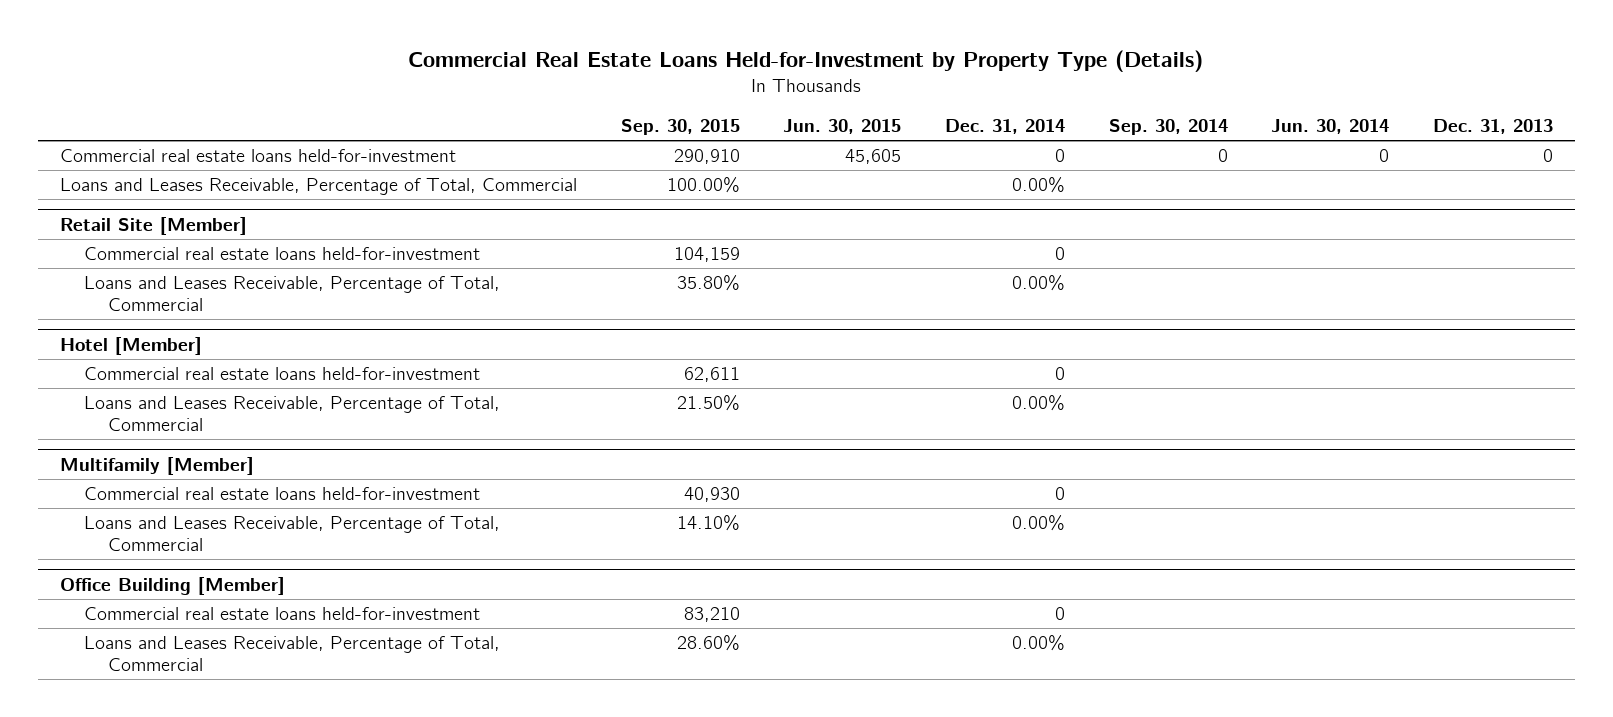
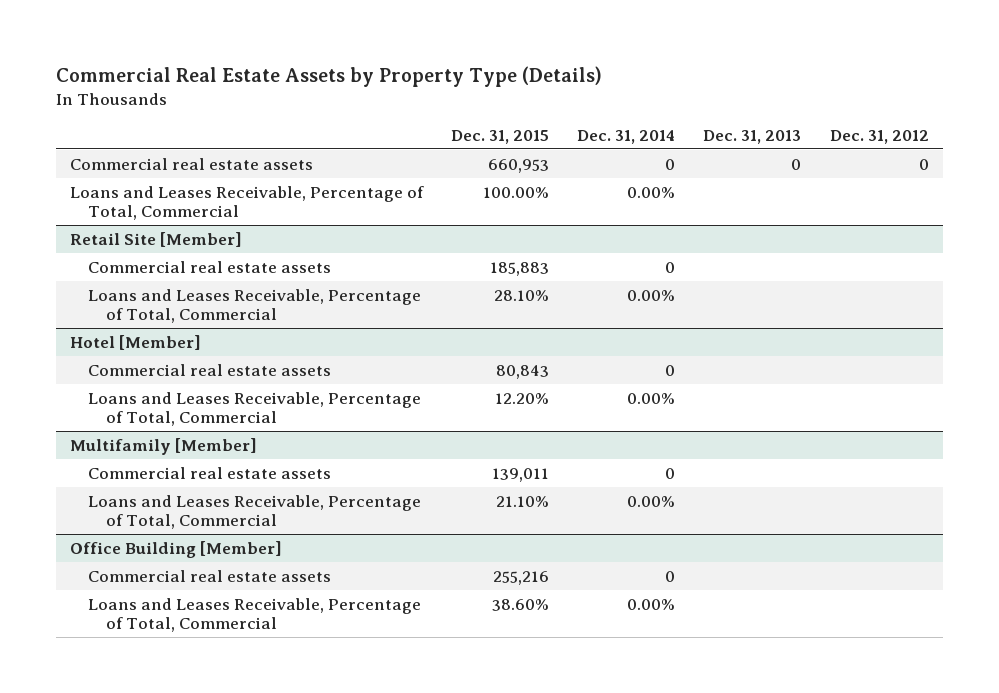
- Commercial Real Estate Loans Held-for-Investment by Property Type (Details)
+ Commercial Real Estate Assets by Property Type (Details)
- | Sep. 30, 2015 | Jun. 30, 2015 | Dec. 31, 2014 | Sep. 30, 2014 | Jun. 30, 2014 | Dec. 31, 2013
+ | Dec. 31, 2015 | Dec. 31, 2014 | Dec. 31, 2013 | Dec. 31, 2012
- Commercial real estate loans held-for-investment | 290,910 | 45,605 | 0 | 0 | 0 | 0
+ Commercial real estate assets | 660,953 | 0 | 0 | 0
@ Retail Site [Member]
- Commercial real estate loans held-for-investment | 104,159 | | 0 | | |
+ Commercial real estate assets | 185,883 | 0 | |
@ Hotel [Member]
- Commercial real estate loans held-for-investment | 62,611 | | 0 | | |
+ Commercial real estate assets | 80,843 | 0 | |
@ Multifamily [Member]
- Commercial real estate loans held-for-investment | 40,930 | | 0 | | |
+ Commercial real estate assets | 139,011 | 0 | |
@ Office Building [Member]
- Commercial real estate loans held-for-investment | 83,210 | | 0 | | |
+ Commercial real estate assets | 255,216 | 0 | |

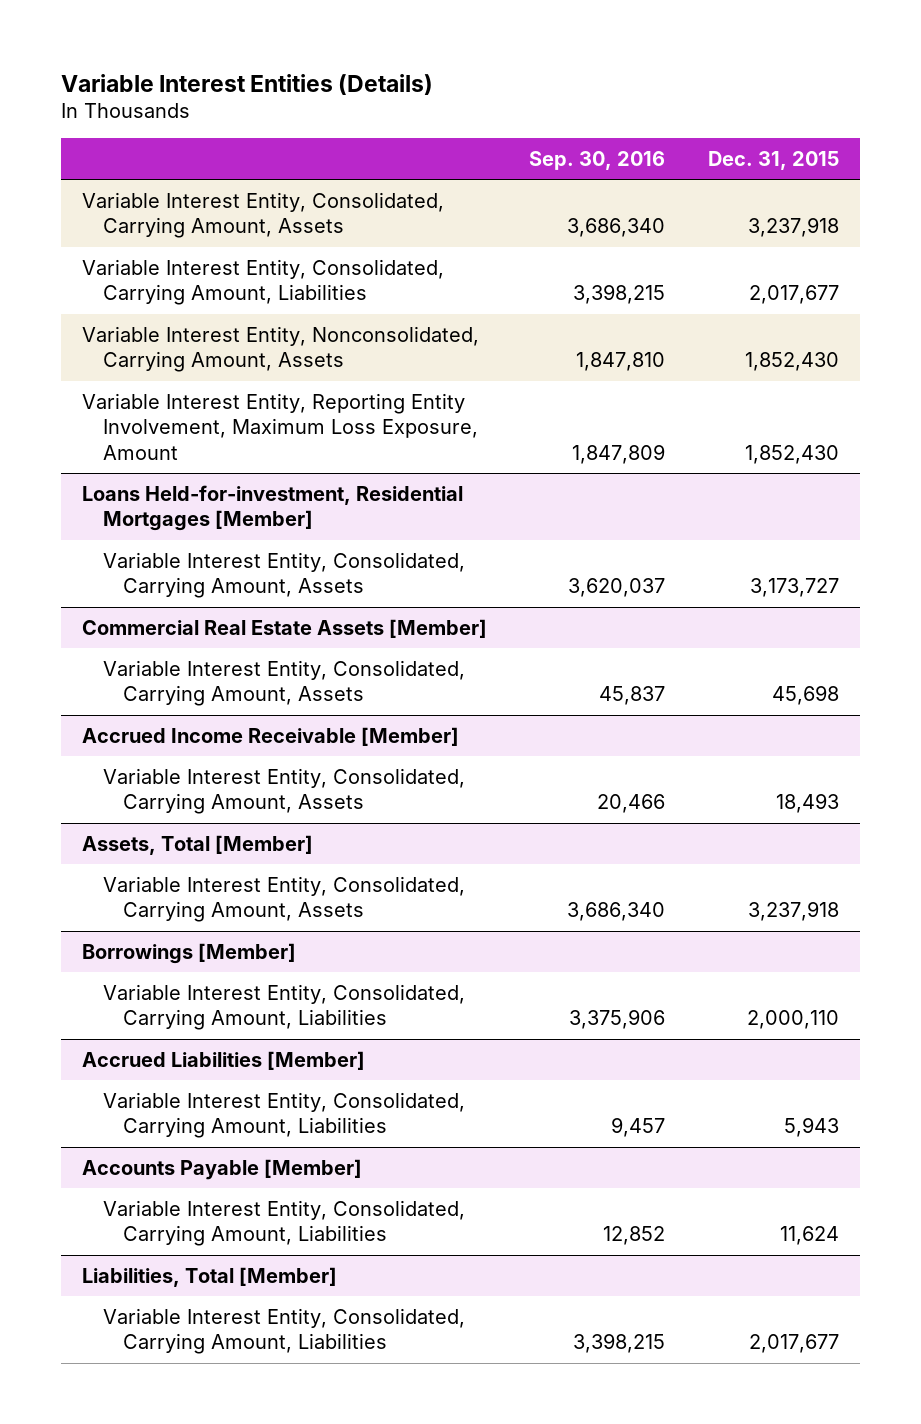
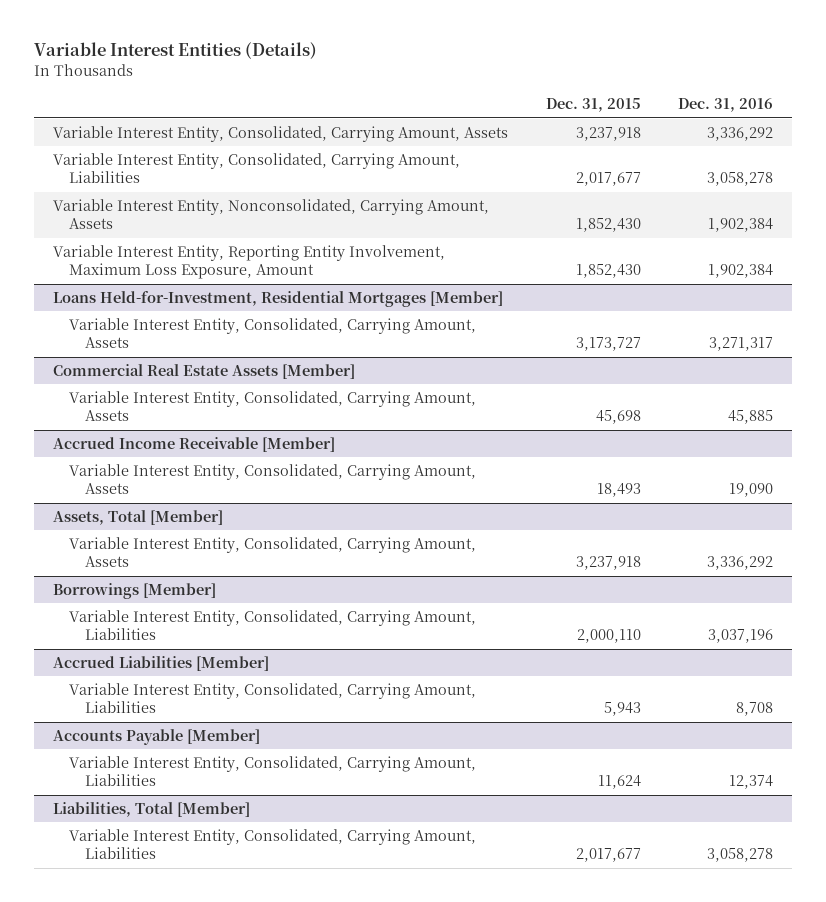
- | Sep. 30, 2016 | Dec. 31, 2015
+ | Dec. 31, 2015 | Dec. 31, 2016
- Loans Held-for-investment, Residential Mortgages [Member]
+ Loans Held-for-Investment, Residential Mortgages [Member]

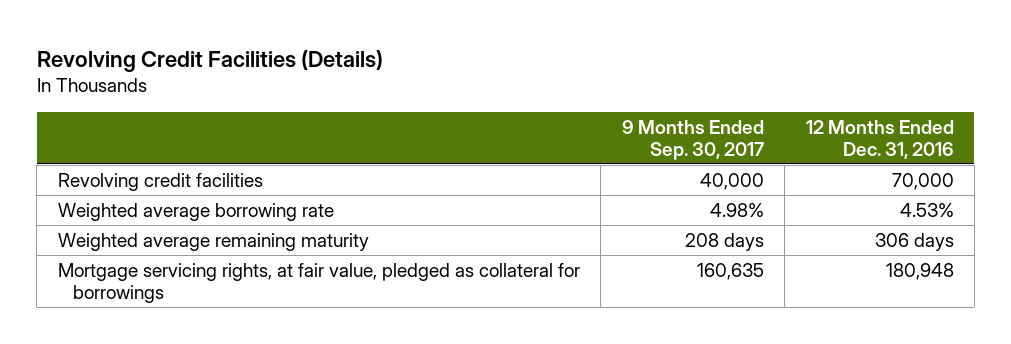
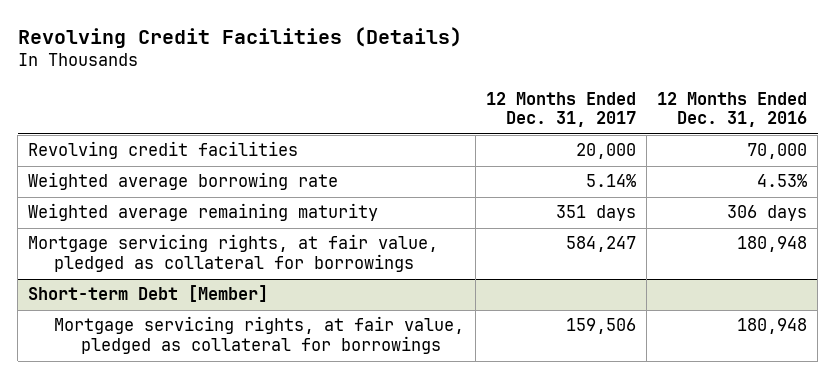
- | 9 Months Ended Sep. 30, 2017 | 12 Months Ended Dec. 31, 2016
+ | 12 Months Ended Dec. 31, 2017 | 12 Months Ended Dec. 31, 2016
+ Short-term Debt [Member]
+ Mortgage servicing rights, at fair value, pledged as collateral for borrowings | 159,506 | 180,948

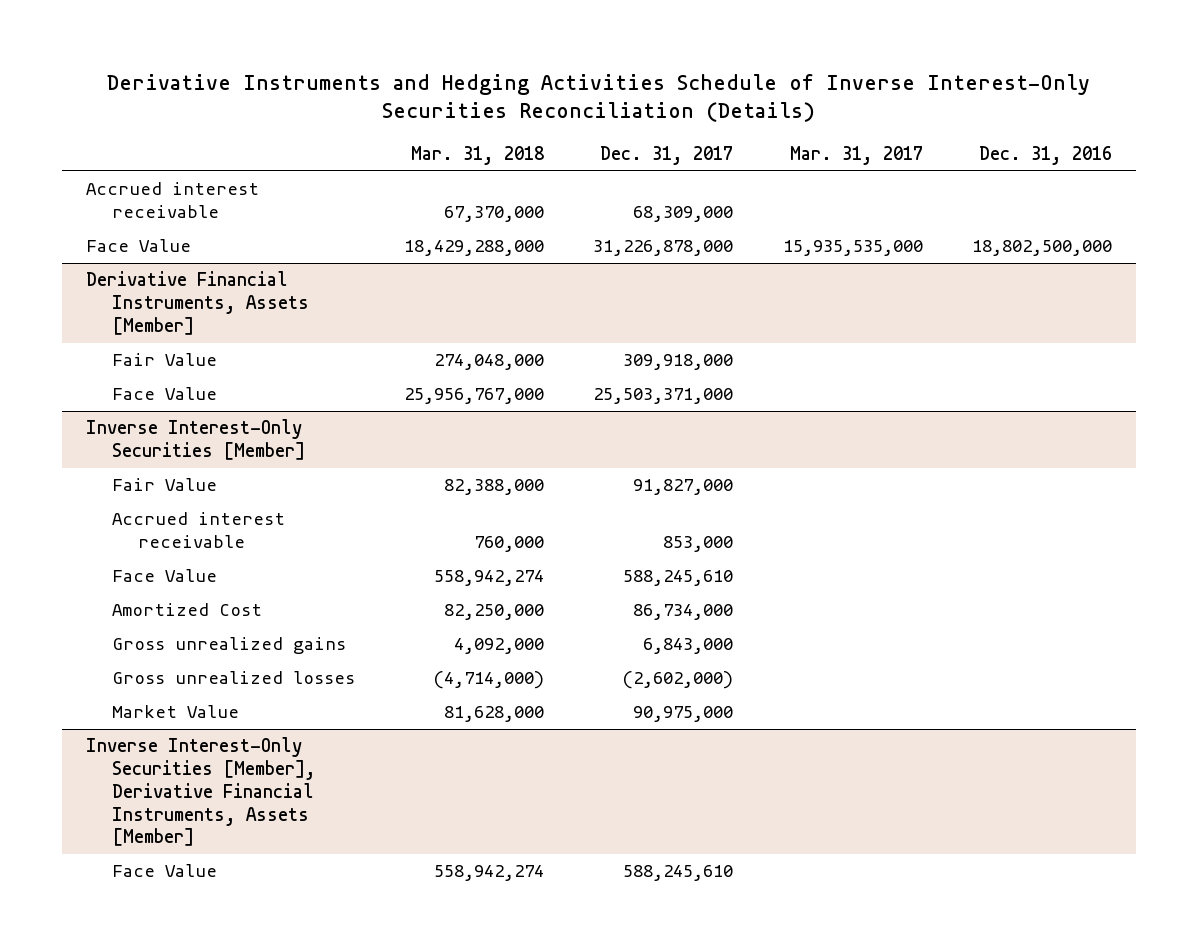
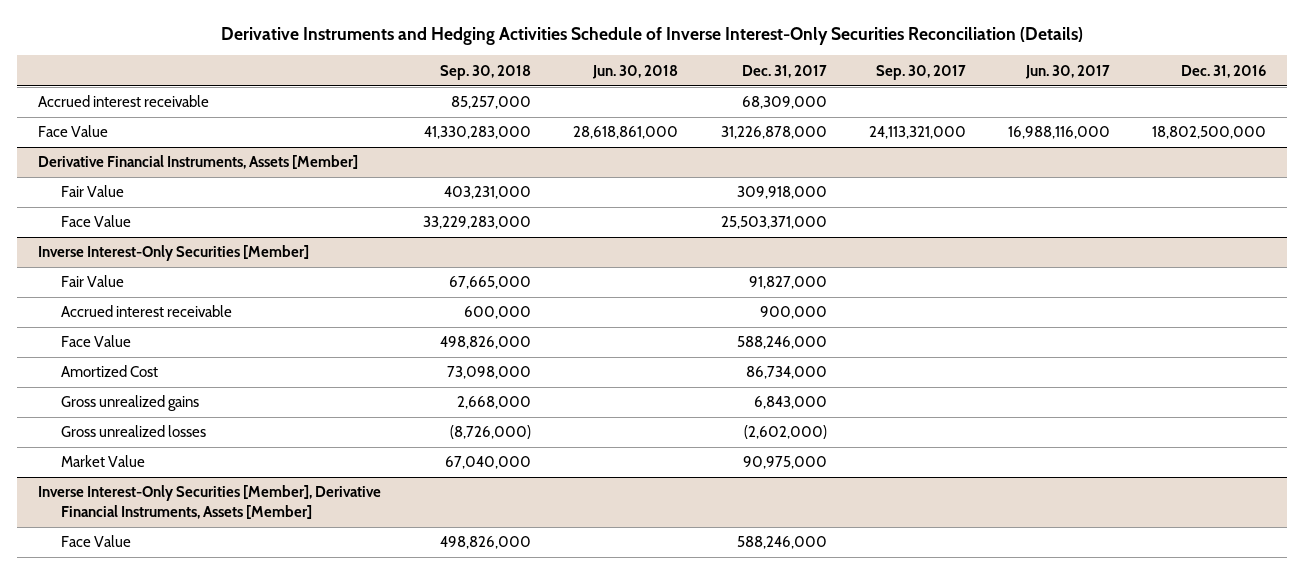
- | Mar. 31, 2018 | Dec. 31, 2017 | Mar. 31, 2017 | Dec. 31, 2016
+ | Sep. 30, 2018 | Jun. 30, 2018 | Dec. 31, 2017 | Sep. 30, 2017 | Jun. 30, 2017 | Dec. 31, 2016
@ Inverse Interest-Only Securities [Member]
- Accrued interest receivable | 760,000 | 853,000 | |
- Face Value | 558,942,274 | 588,245,610 | |
+ Accrued interest receivable | 600,000 | | 900,000 | | |
+ Face Value | 498,826,000 | | 588,246,000 | | |
@ Inverse Interest-Only Securities [Member], Derivative Financial Instruments, Assets [Member]
- Face Value | 558,942,274 | 588,245,610 | |
+ Face Value | 498,826,000 | | 588,246,000 | | |

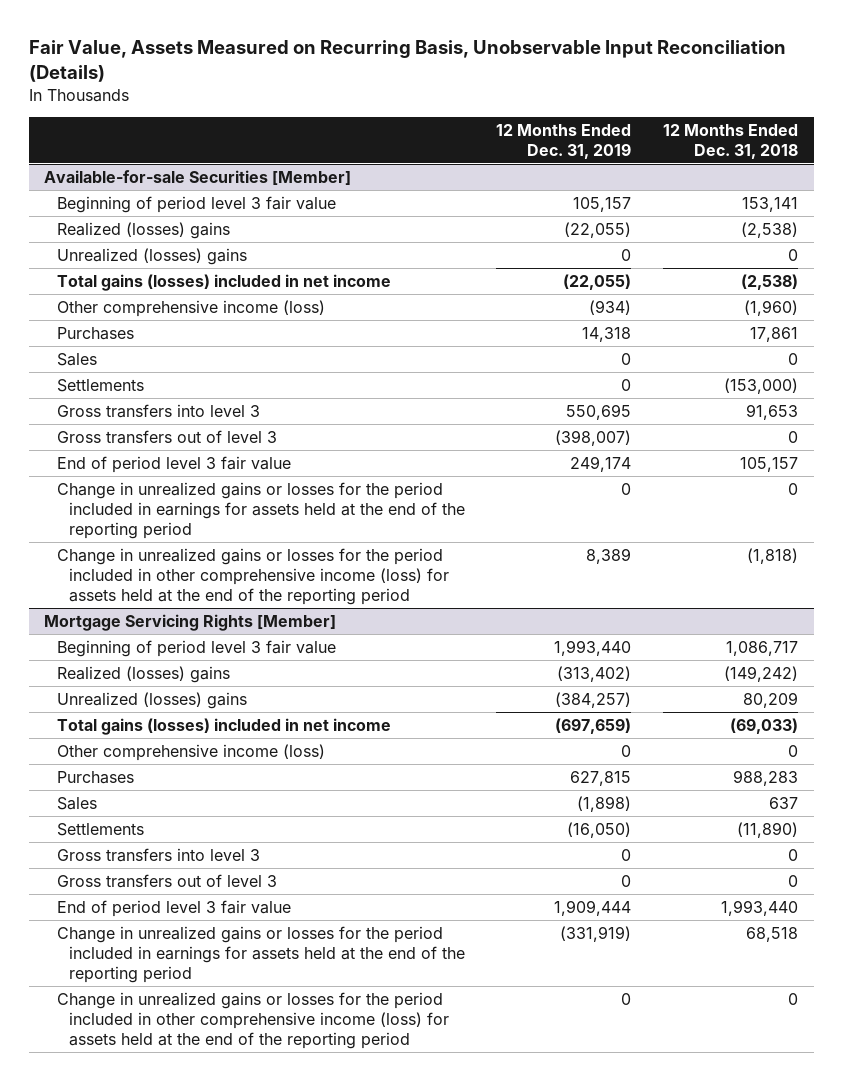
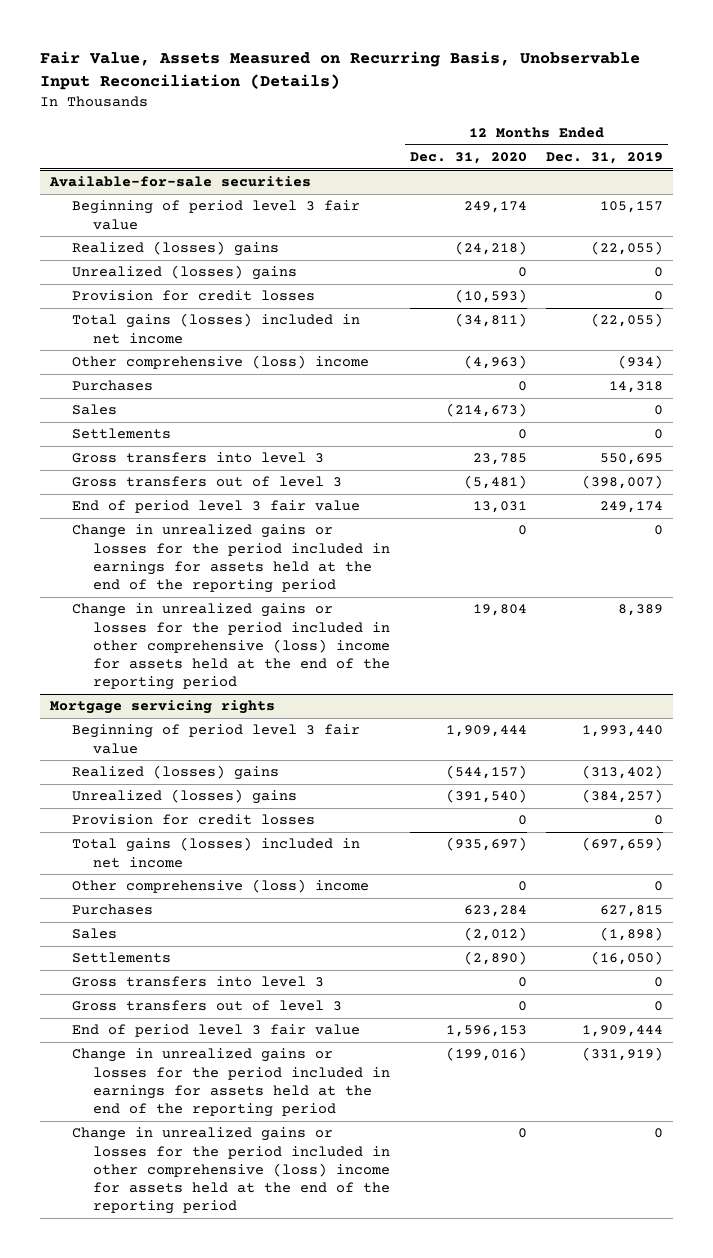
- | 12 Months Ended Dec. 31, 2019 | 12 Months Ended Dec. 31, 2018
+ | 12 Months Ended Dec. 31, 2020 | 12 Months Ended Dec. 31, 2019
- Available-for-sale Securities [Member]
+ Available-for-sale securities
+ Provision for credit losses | (10,593) | 0
- Other comprehensive income (loss) | (934) | (1,960)
+ Other comprehensive (loss) income | (4,963) | (934)
- Change in unrealized gains or losses for the period included in other comprehensive income (loss) for assets held at the end of the reporting period | 8,389 | (1,818)
- Mortgage Servicing Rights [Member]
+ Change in unrealized gains or losses for the period included in other comprehensive (loss) income for assets held at the end of the reporting period | 19,804 | 8,389
+ Mortgage servicing rights
+ Provision for credit losses | 0 | 0
- Other comprehensive income (loss) | 0 | 0
+ Other comprehensive (loss) income | 0 | 0
- Change in unrealized gains or losses for the period included in other comprehensive income (loss) for assets held at the end of the reporting period | 0 | 0
+ Change in unrealized gains or losses for the period included in other comprehensive (loss) income for assets held at the end of the reporting period | 0 | 0

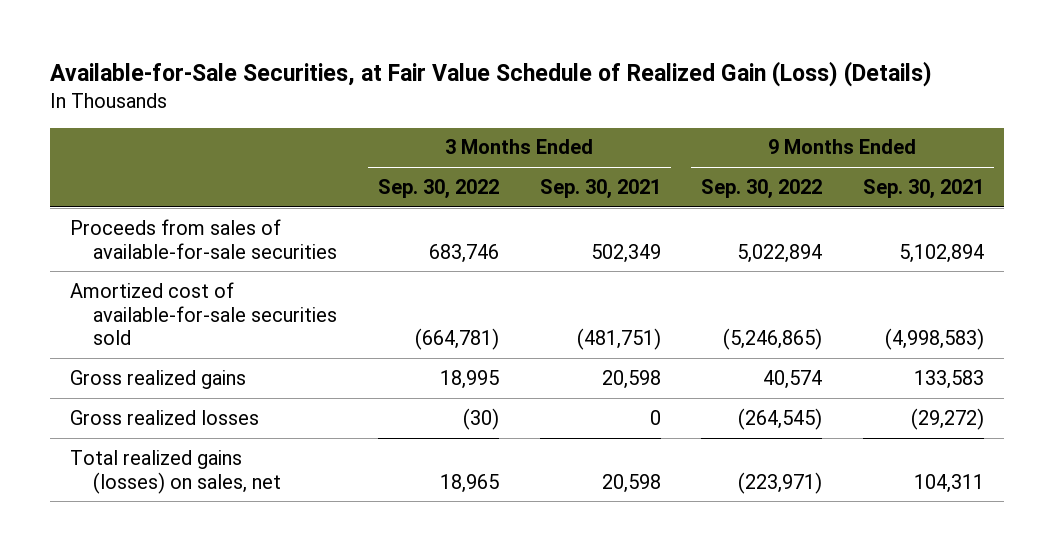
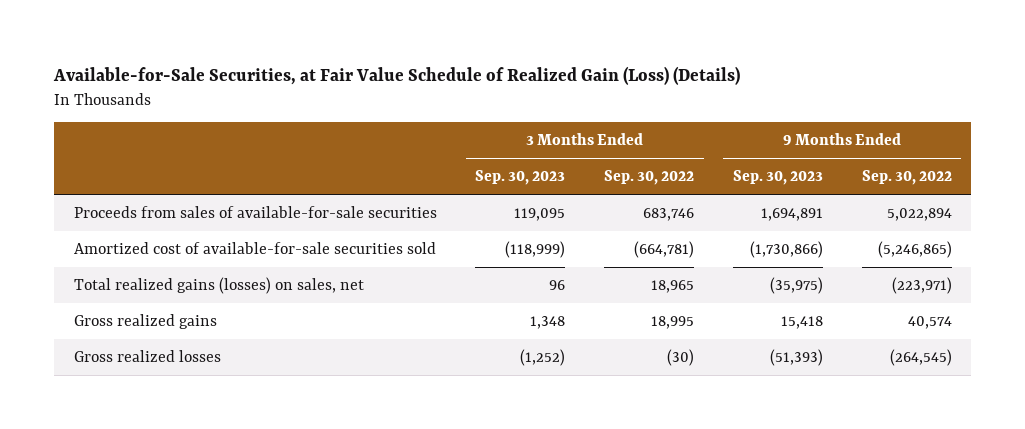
- | 3 Months Ended Sep. 30, 2022 | 3 Months Ended Sep. 30, 2021 | 9 Months Ended Sep. 30, 2022 | 9 Months Ended Sep. 30, 2021
+ | 3 Months Ended Sep. 30, 2023 | 3 Months Ended Sep. 30, 2022 | 9 Months Ended Sep. 30, 2023 | 9 Months Ended Sep. 30, 2022
moved up: Total realized gains (losses) on sales, net | 96 | 18,965 | (35,975) | (223,971)

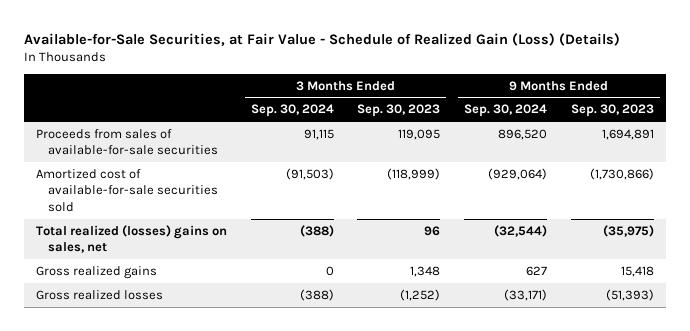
- Available-for-Sale Securities, at Fair Value Schedule of Realized Gain (Loss) (Details)
+ Available-for-Sale Securities, at Fair Value - Schedule of Realized Gain (Loss) (Details)
- | 3 Months Ended Sep. 30, 2023 | 3 Months Ended Sep. 30, 2022 | 9 Months Ended Sep. 30, 2023 | 9 Months Ended Sep. 30, 2022
+ | 3 Months Ended Sep. 30, 2024 | 3 Months Ended Sep. 30, 2023 | 9 Months Ended Sep. 30, 2024 | 9 Months Ended Sep. 30, 2023
- Total realized gains (losses) on sales, net | 96 | 18,965 | (35,975) | (223,971)
+ Total realized (losses) gains on sales, net | (388) | 96 | (32,544) | (35,975)

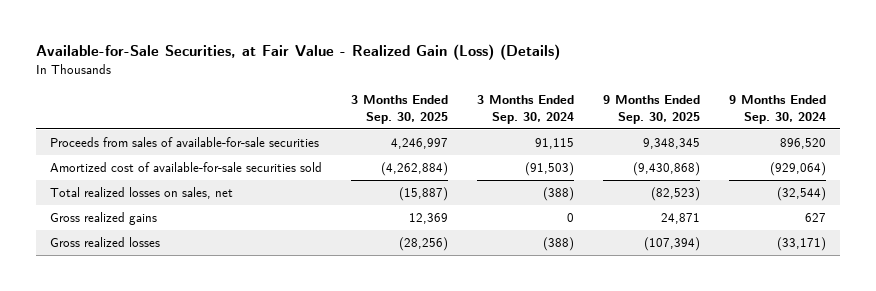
- Available-for-Sale Securities, at Fair Value - Schedule of Realized Gain (Loss) (Details)
+ Available-for-Sale Securities, at Fair Value - Realized Gain (Loss) (Details)
- | 3 Months Ended Sep. 30, 2024 | 3 Months Ended Sep. 30, 2023 | 9 Months Ended Sep. 30, 2024 | 9 Months Ended Sep. 30, 2023
+ | 3 Months Ended Sep. 30, 2025 | 3 Months Ended Sep. 30, 2024 | 9 Months Ended Sep. 30, 2025 | 9 Months Ended Sep. 30, 2024
- Total realized (losses) gains on sales, net | (388) | 96 | (32,544) | (35,975)
+ Total realized losses on sales, net | (15,887) | (388) | (82,523) | (32,544)

